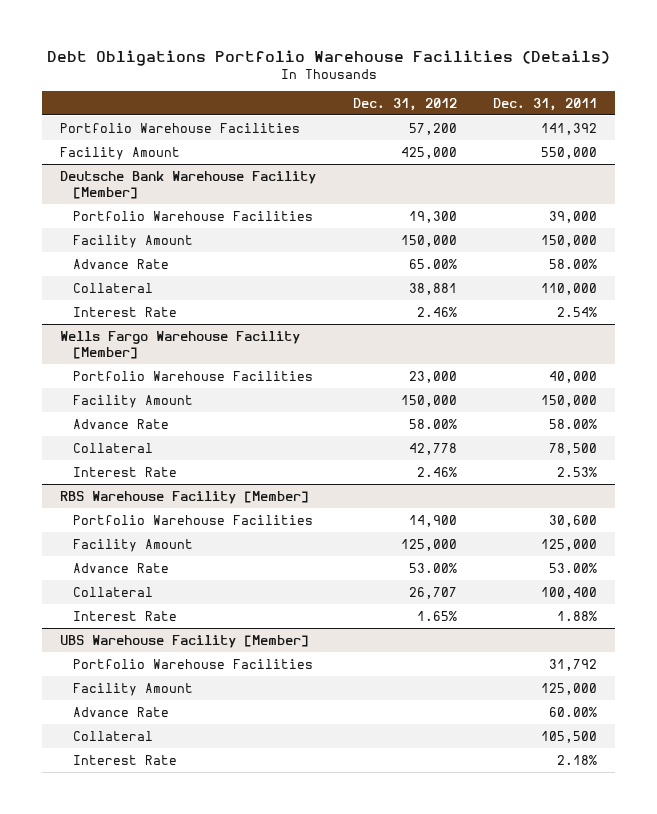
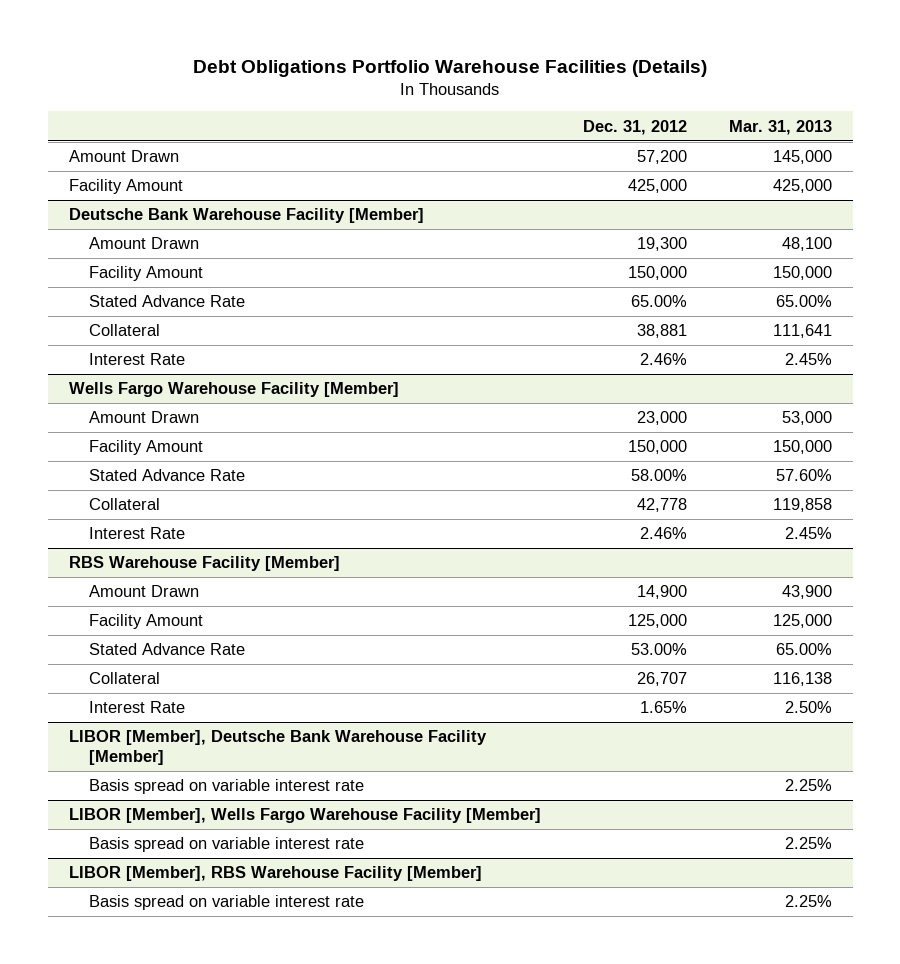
- | Dec. 31, 2012 | Dec. 31, 2011
+ | Dec. 31, 2012 | Mar. 31, 2013
- Portfolio Warehouse Facilities | 57,200 | 141,392
+ Amount Drawn | 57,200 | 145,000
@ Deutsche Bank Warehouse Facility [Member]
- Portfolio Warehouse Facilities | 19,300 | 39,000
+ Amount Drawn | 19,300 | 48,100
- Advance Rate | 65.00% | 58.00%
+ Stated Advance Rate | 65.00% | 65.00%
@ Wells Fargo Warehouse Facility [Member]
- Portfolio Warehouse Facilities | 23,000 | 40,000
+ Amount Drawn | 23,000 | 53,000
- Advance Rate | 58.00% | 58.00%
+ Stated Advance Rate | 58.00% | 57.60%
@ RBS Warehouse Facility [Member]
- Portfolio Warehouse Facilities | 14,900 | 30,600
+ Amount Drawn | 14,900 | 43,900
- Advance Rate | 53.00% | 53.00%
+ Stated Advance Rate | 53.00% | 65.00%
- UBS Warehouse Facility [Member]
- Portfolio Warehouse Facilities | | 31,792
- Facility Amount | | 125,000
- Advance Rate | | 60.00%
- Collateral | | 105,500
- Interest Rate | | 2.18%
+ LIBOR [Member], Deutsche Bank Warehouse Facility [Member]
+ Basis spread on variable interest rate | | 2.25%
+ LIBOR [Member], Wells Fargo Warehouse Facility [Member]
+ Basis spread on variable interest rate | | 2.25%
+ LIBOR [Member], RBS Warehouse Facility [Member]
+ Basis spread on variable interest rate | | 2.25%

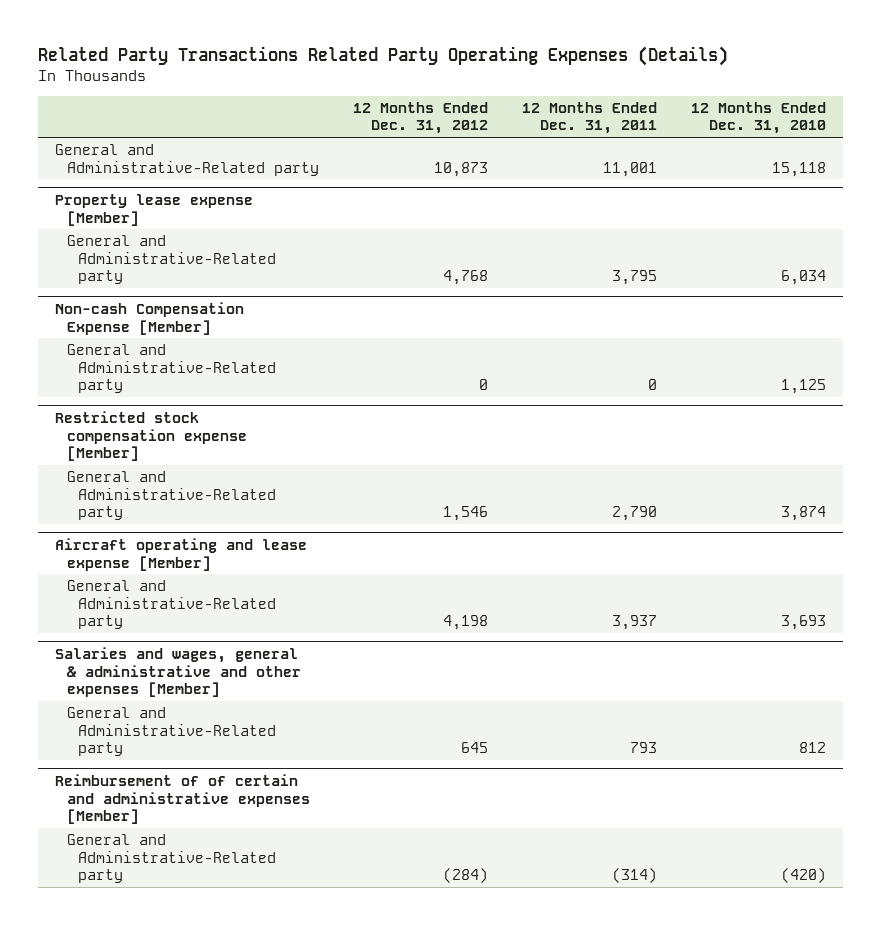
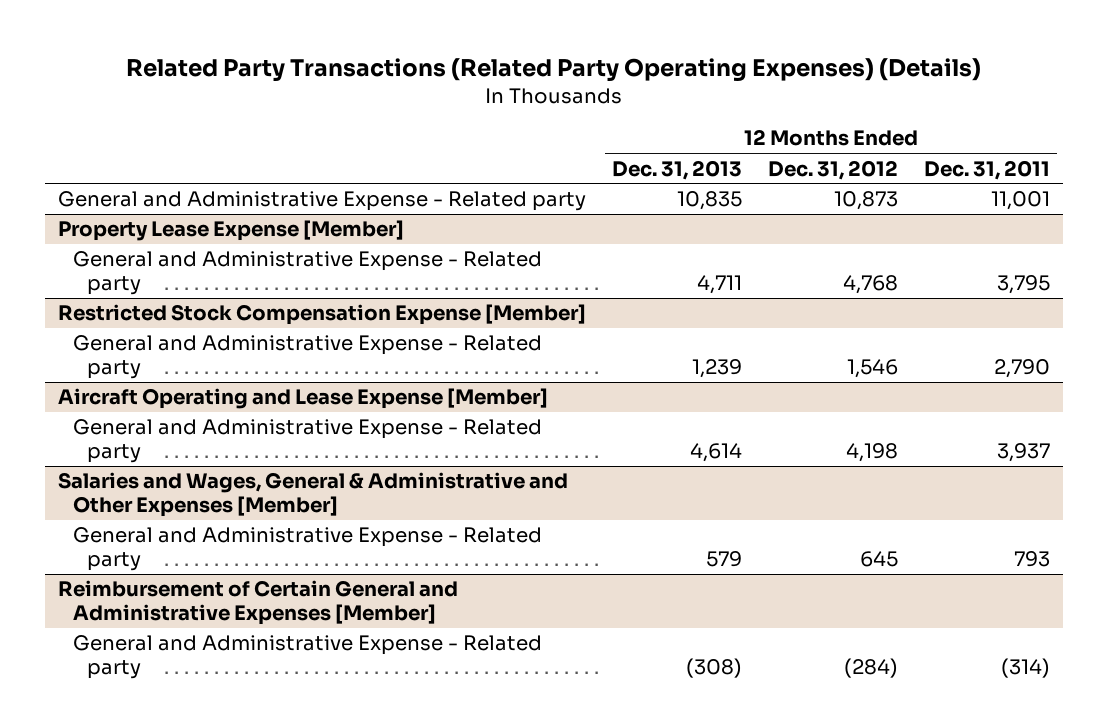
- Related Party Transactions Related Party Operating Expenses (Details)
+ Related Party Transactions (Related Party Operating Expenses) (Details)
- | 12 Months Ended Dec. 31, 2012 | 12 Months Ended Dec. 31, 2011 | 12 Months Ended Dec. 31, 2010
+ | 12 Months Ended Dec. 31, 2013 | 12 Months Ended Dec. 31, 2012 | 12 Months Ended Dec. 31, 2011
- General and Administrative-Related party | 10,873 | 11,001 | 15,118
- Property lease expense [Member]
- General and Administrative-Related party | 4,768 | 3,795 | 6,034
- Non-cash Compensation Expense [Member]
- General and Administrative-Related party | 0 | 0 | 1,125
- Restricted stock compensation expense [Member]
- General and Administrative-Related party | 1,546 | 2,790 | 3,874
- Aircraft operating and lease expense [Member]
- General and Administrative-Related party | 4,198 | 3,937 | 3,693
- Salaries and wages, general & administrative and other expenses [Member]
- General and Administrative-Related party | 645 | 793 | 812
- Reimbursement of of certain and administrative expenses [Member]
- General and Administrative-Related party | (284) | (314) | (420)
+ General and Administrative Expense - Related party | 10,835 | 10,873 | 11,001
+ Property Lease Expense [Member]
+ General and Administrative Expense - Related party | 4,711 | 4,768 | 3,795
+ Restricted Stock Compensation Expense [Member]
+ General and Administrative Expense - Related party | 1,239 | 1,546 | 2,790
+ Aircraft Operating and Lease Expense [Member]
+ General and Administrative Expense - Related party | 4,614 | 4,198 | 3,937
+ Salaries and Wages, General & Administrative and Other Expenses [Member]
+ General and Administrative Expense - Related party | 579 | 645 | 793
+ Reimbursement of Certain General and Administrative Expenses [Member]
+ General and Administrative Expense - Related party | (308) | (284) | (314)

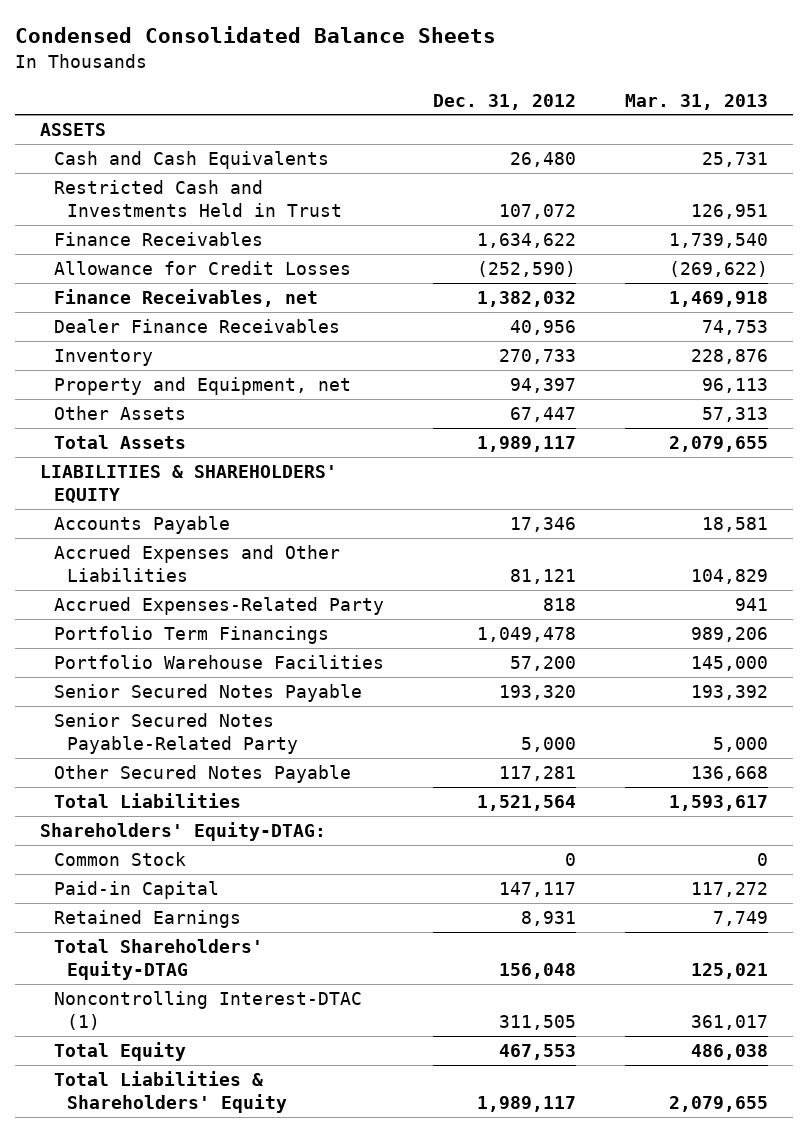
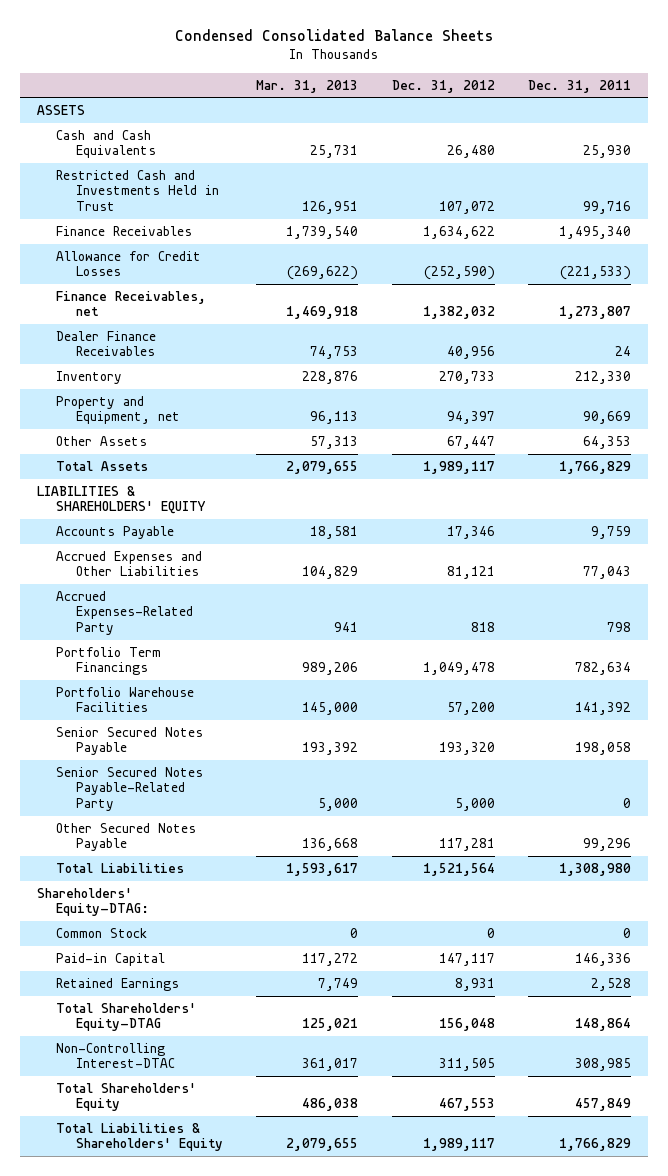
- | Dec. 31, 2012 | Mar. 31, 2013
+ | Mar. 31, 2013 | Dec. 31, 2012 | Dec. 31, 2011
- Noncontrolling Interest-DTAC (1) | 311,505 | 361,017
- Total Equity | 467,553 | 486,038
+ Non-Controlling Interest-DTAC | 361,017 | 311,505 | 308,985
+ Total Shareholders' Equity | 486,038 | 467,553 | 457,849

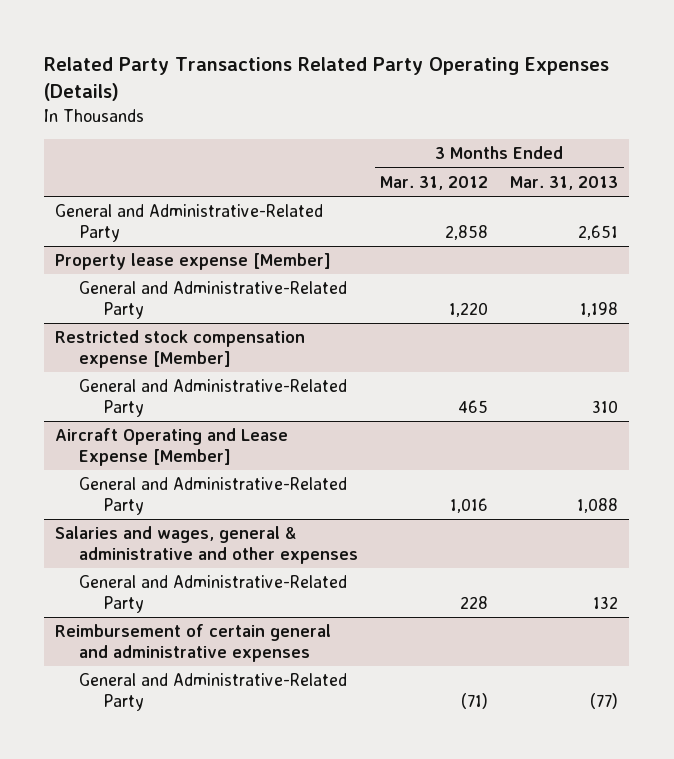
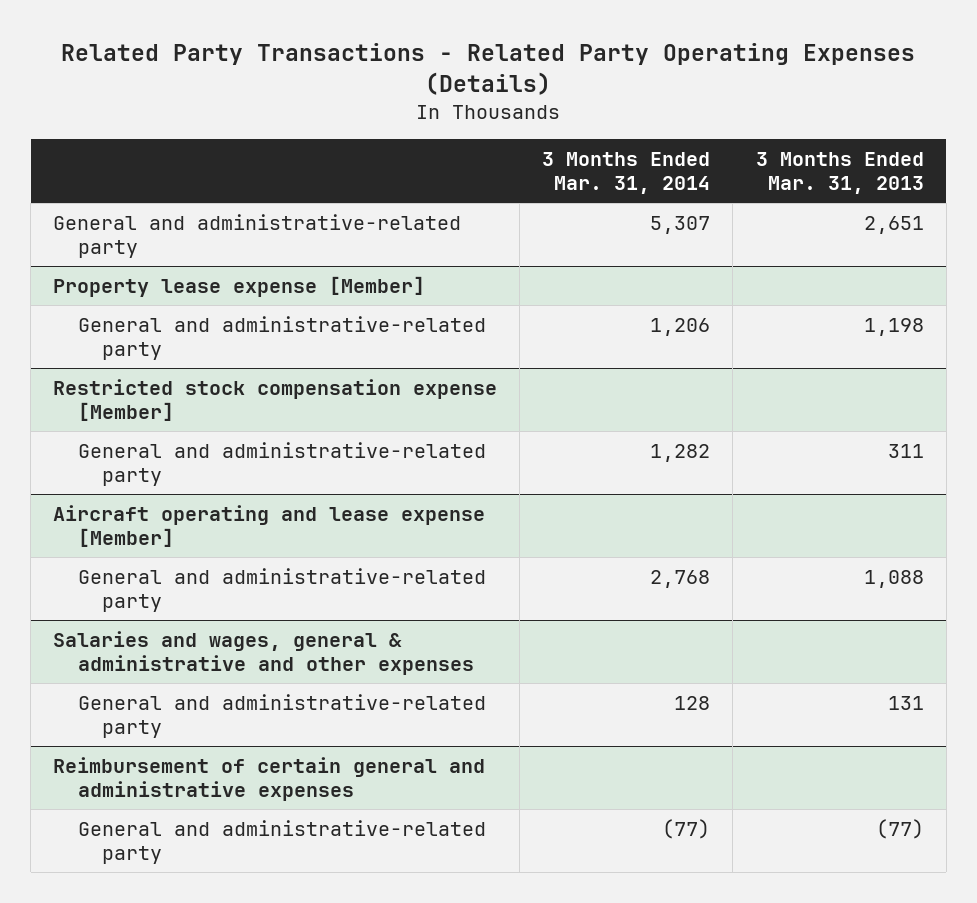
- Related Party Transactions Related Party Operating Expenses (Details)
+ Related Party Transactions - Related Party Operating Expenses (Details)
- | 3 Months Ended Mar. 31, 2012 | 3 Months Ended Mar. 31, 2013
+ | 3 Months Ended Mar. 31, 2014 | 3 Months Ended Mar. 31, 2013
- General and Administrative-Related Party | 2,858 | 2,651
+ General and administrative-related party | 5,307 | 2,651
@ Property lease expense [Member]
- General and Administrative-Related Party | 1,220 | 1,198
+ General and administrative-related party | 1,206 | 1,198
@ Restricted stock compensation expense [Member]
- General and Administrative-Related Party | 465 | 310
- Aircraft Operating and Lease Expense [Member]
- General and Administrative-Related Party | 1,016 | 1,088
@ Restricted stock compensation expense [Member]
+ General and administrative-related party | 1,282 | 311
+ Aircraft operating and lease expense [Member]
+ General and administrative-related party | 2,768 | 1,088
@ Salaries and wages, general & administrative and other expenses
- General and Administrative-Related Party | 228 | 132
+ General and administrative-related party | 128 | 131
@ Reimbursement of certain general and administrative expenses
- General and Administrative-Related Party | (71) | (77)
+ General and administrative-related party | (77) | (77)

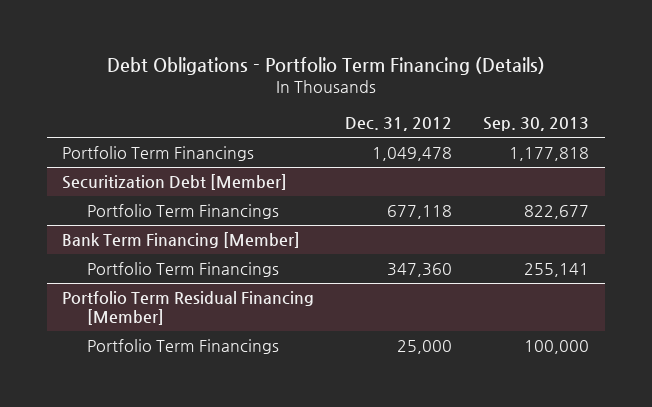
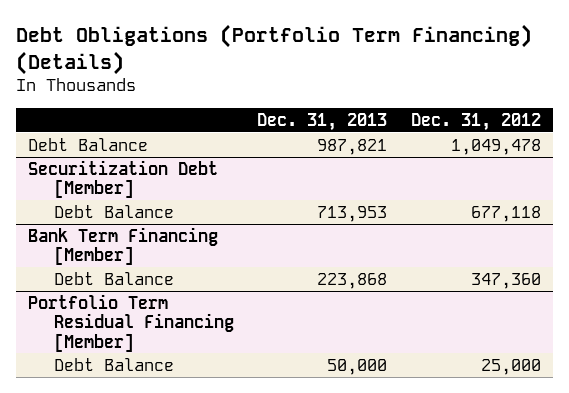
- Debt Obligations - Portfolio Term Financing (Details)
+ Debt Obligations (Portfolio Term Financing) (Details)
- | Dec. 31, 2012 | Sep. 30, 2013
+ | Dec. 31, 2013 | Dec. 31, 2012
- Portfolio Term Financings | 1,049,478 | 1,177,818
+ Debt Balance | 987,821 | 1,049,478
@ Securitization Debt [Member]
- Portfolio Term Financings | 677,118 | 822,677
+ Debt Balance | 713,953 | 677,118
@ Bank Term Financing [Member]
- Portfolio Term Financings | 347,360 | 255,141
+ Debt Balance | 223,868 | 347,360
@ Portfolio Term Residual Financing [Member]
- Portfolio Term Financings | 25,000 | 100,000
+ Debt Balance | 50,000 | 25,000

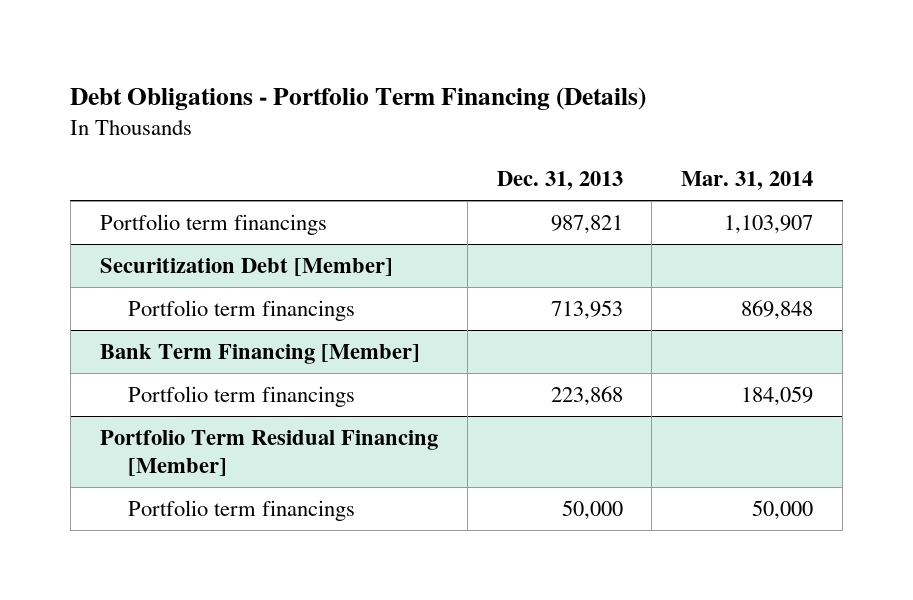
- Debt Obligations (Portfolio Term Financing) (Details)
+ Debt Obligations - Portfolio Term Financing (Details)
- | Dec. 31, 2013 | Dec. 31, 2012
+ | Dec. 31, 2013 | Mar. 31, 2014
- Debt Balance | 987,821 | 1,049,478
+ Portfolio term financings | 987,821 | 1,103,907
@ Securitization Debt [Member]
- Debt Balance | 713,953 | 677,118
+ Portfolio term financings | 713,953 | 869,848
@ Bank Term Financing [Member]
- Debt Balance | 223,868 | 347,360
+ Portfolio term financings | 223,868 | 184,059
@ Portfolio Term Residual Financing [Member]
- Debt Balance | 50,000 | 25,000
+ Portfolio term financings | 50,000 | 50,000

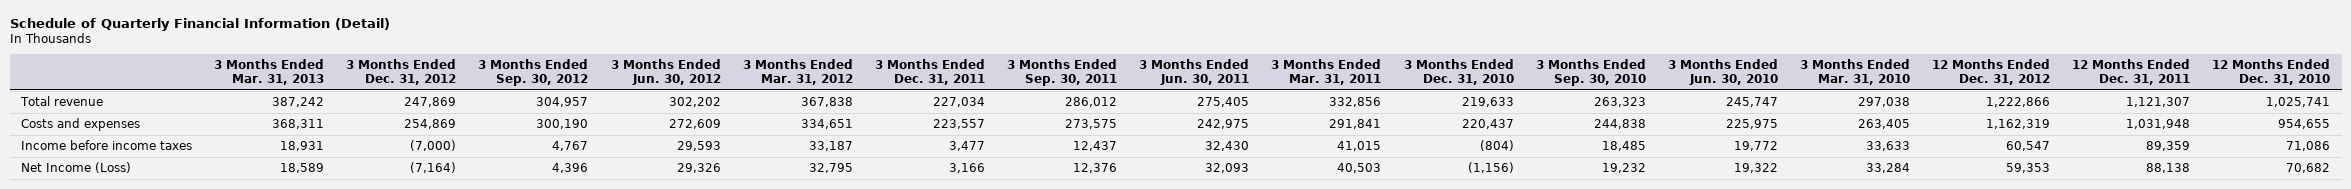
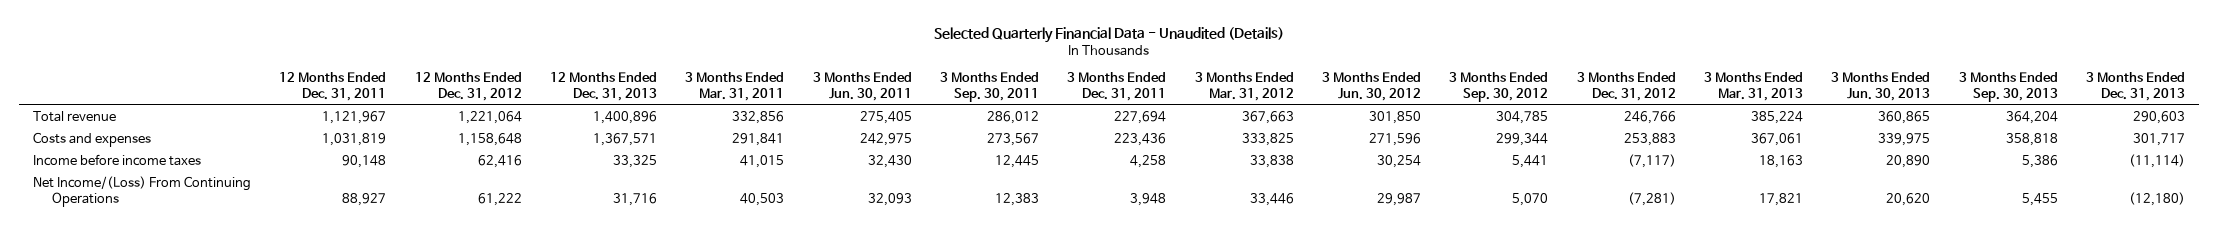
- Schedule of Quarterly Financial Information (Detail)
+ Selected Quarterly Financial Data - Unaudited (Details)
- | 3 Months Ended Mar. 31, 2013 | 3 Months Ended Dec. 31, 2012 | 3 Months Ended Sep. 30, 2012 | 3 Months Ended Jun. 30, 2012 | 3 Months Ended Mar. 31, 2012 | 3 Months Ended Dec. 31, 2011 | 3 Months Ended Sep. 30, 2011 | 3 Months Ended Jun. 30, 2011 | 3 Months Ended Mar. 31, 2011 | 3 Months Ended Dec. 31, 2010 | 3 Months Ended Sep. 30, 2010 | 3 Months Ended Jun. 30, 2010 | 3 Months Ended Mar. 31, 2010 | 12 Months Ended Dec. 31, 2012 | 12 Months Ended Dec. 31, 2011 | 12 Months Ended Dec. 31, 2010
+ | 12 Months Ended Dec. 31, 2011 | 12 Months Ended Dec. 31, 2012 | 12 Months Ended Dec. 31, 2013 | 3 Months Ended Mar. 31, 2011 | 3 Months Ended Jun. 30, 2011 | 3 Months Ended Sep. 30, 2011 | 3 Months Ended Dec. 31, 2011 | 3 Months Ended Mar. 31, 2012 | 3 Months Ended Jun. 30, 2012 | 3 Months Ended Sep. 30, 2012 | 3 Months Ended Dec. 31, 2012 | 3 Months Ended Mar. 31, 2013 | 3 Months Ended Jun. 30, 2013 | 3 Months Ended Sep. 30, 2013 | 3 Months Ended Dec. 31, 2013
- Total revenue | 387,242 | 247,869 | 304,957 | 302,202 | 367,838 | 227,034 | 286,012 | 275,405 | 332,856 | 219,633 | 263,323 | 245,747 | 297,038 | 1,222,866 | 1,121,307 | 1,025,741
- Costs and expenses | 368,311 | 254,869 | 300,190 | 272,609 | 334,651 | 223,557 | 273,575 | 242,975 | 291,841 | 220,437 | 244,838 | 225,975 | 263,405 | 1,162,319 | 1,031,948 | 954,655
- Income before income taxes | 18,931 | (7,000) | 4,767 | 29,593 | 33,187 | 3,477 | 12,437 | 32,430 | 41,015 | (804) | 18,485 | 19,772 | 33,633 | 60,547 | 89,359 | 71,086
- Net Income (Loss) | 18,589 | (7,164) | 4,396 | 29,326 | 32,795 | 3,166 | 12,376 | 32,093 | 40,503 | (1,156) | 19,232 | 19,322 | 33,284 | 59,353 | 88,138 | 70,682
+ Total revenue | 1,121,967 | 1,221,064 | 1,400,896 | 332,856 | 275,405 | 286,012 | 227,694 | 367,663 | 301,850 | 304,785 | 246,766 | 385,224 | 360,865 | 364,204 | 290,603
+ Costs and expenses | 1,031,819 | 1,158,648 | 1,367,571 | 291,841 | 242,975 | 273,567 | 223,436 | 333,825 | 271,596 | 299,344 | 253,883 | 367,061 | 339,975 | 358,818 | 301,717
+ Income before income taxes | 90,148 | 62,416 | 33,325 | 41,015 | 32,430 | 12,445 | 4,258 | 33,838 | 30,254 | 5,441 | (7,117) | 18,163 | 20,890 | 5,386 | (11,114)
+ Net Income/(Loss) From Continuing Operations | 88,927 | 61,222 | 31,716 | 40,503 | 32,093 | 12,383 | 3,948 | 33,446 | 29,987 | 5,070 | (7,281) | 17,821 | 20,620 | 5,455 | (12,180)

